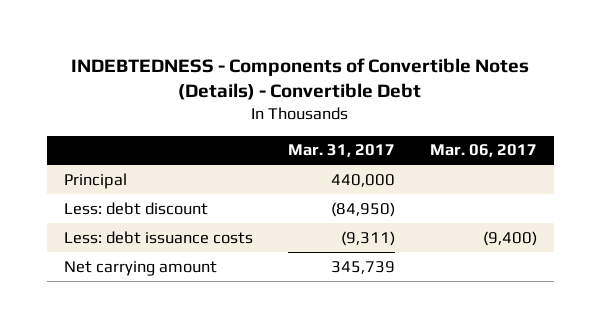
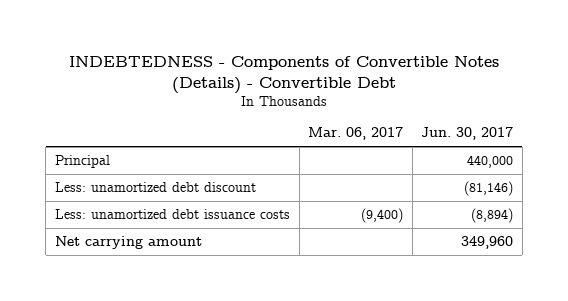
- | Mar. 31, 2017 | Mar. 06, 2017
+ | Mar. 06, 2017 | Jun. 30, 2017
- Less: debt discount | (84,950) |
- Less: debt issuance costs | (9,311) | (9,400)
+ Less: unamortized debt discount | | (81,146)
+ Less: unamortized debt issuance costs | (9,400) | (8,894)

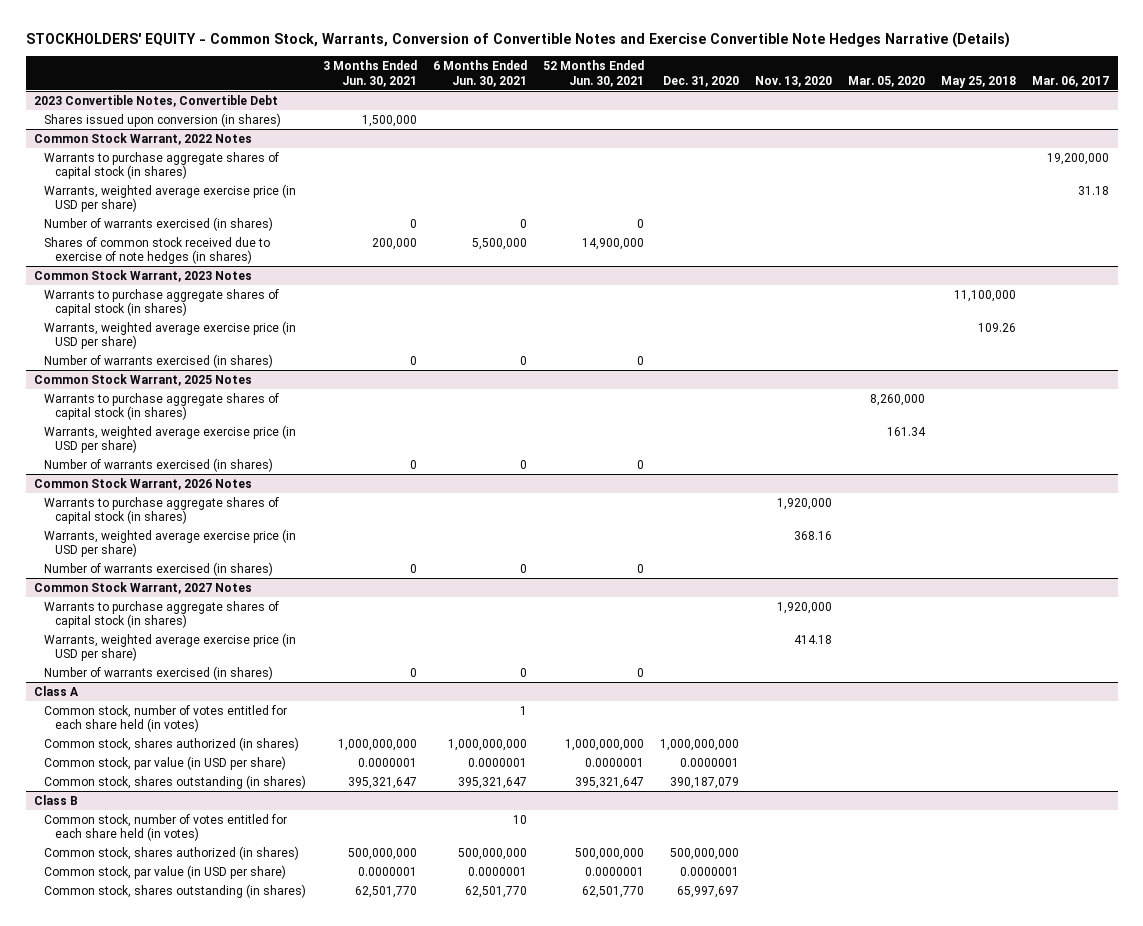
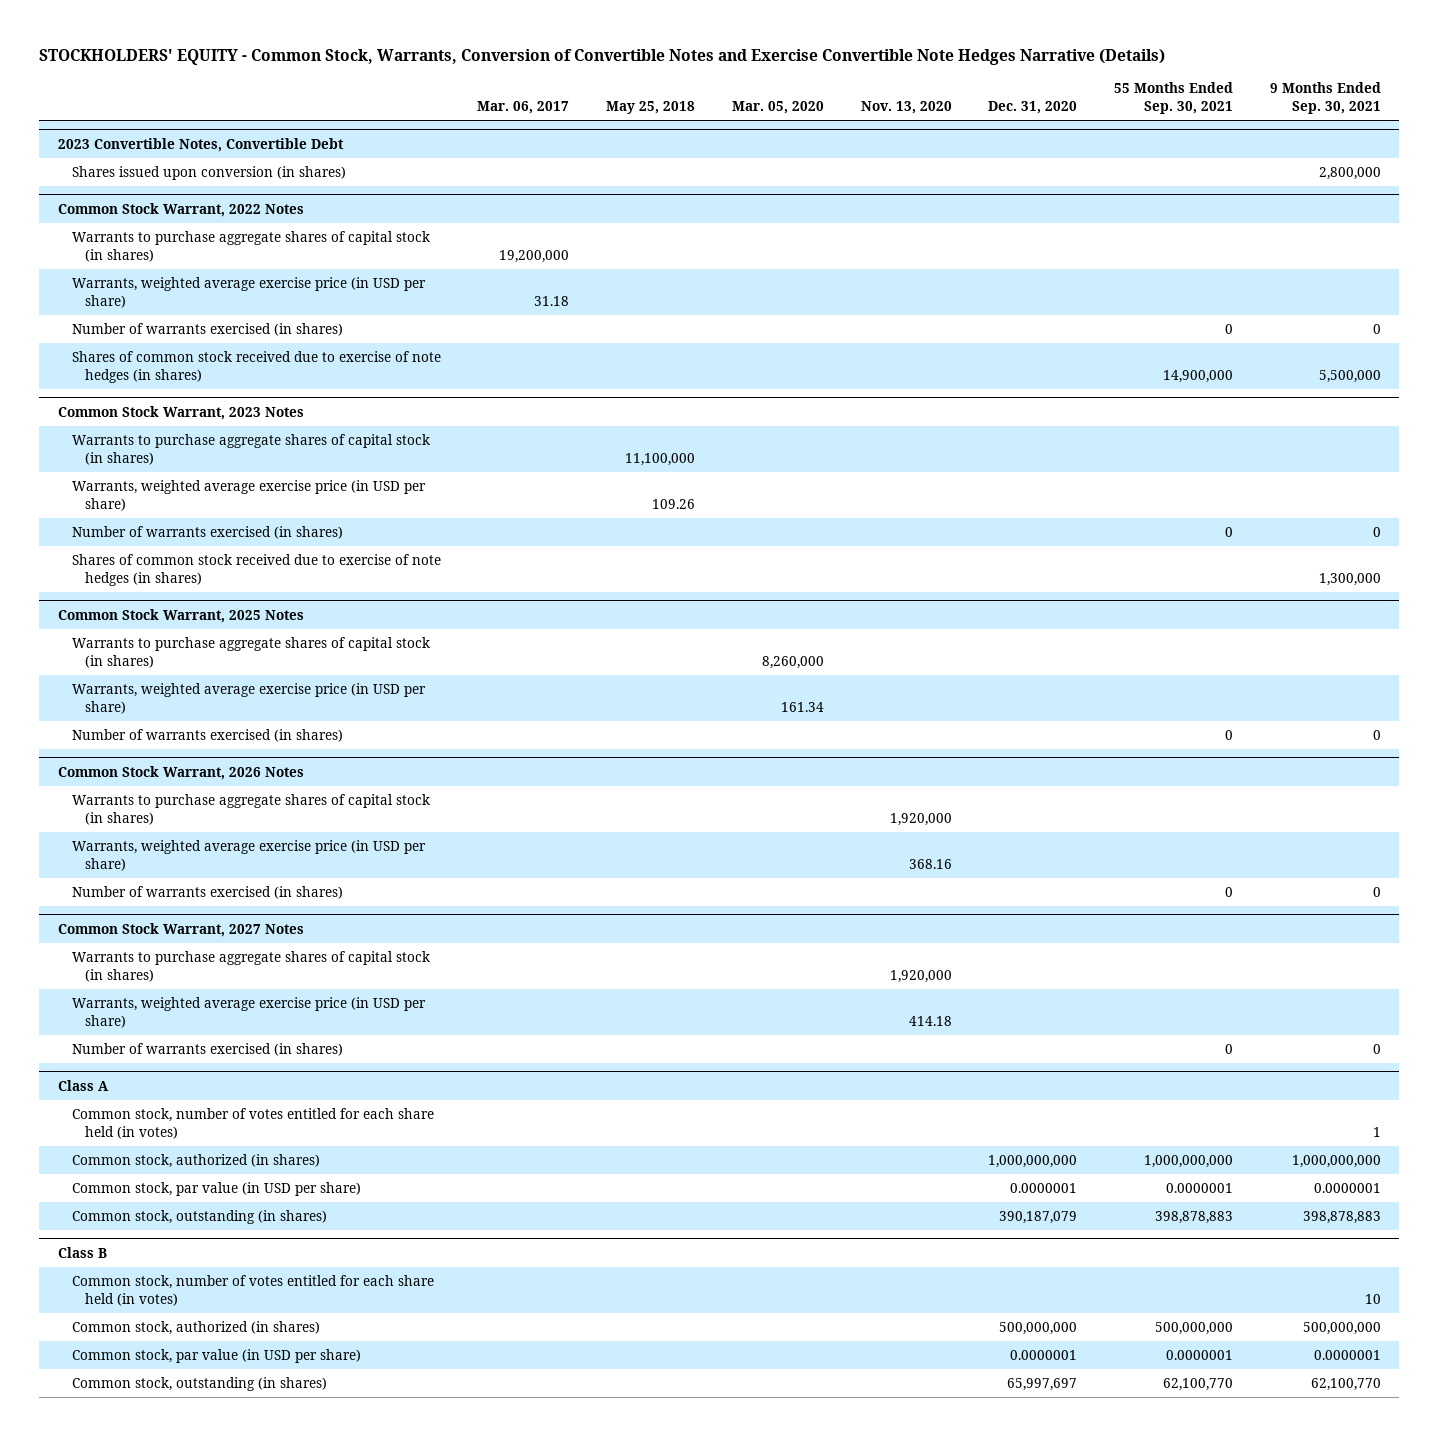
- | 3 Months Ended Jun. 30, 2021 | 6 Months Ended Jun. 30, 2021 | 52 Months Ended Jun. 30, 2021 | Dec. 31, 2020 | Nov. 13, 2020 | Mar. 05, 2020 | May 25, 2018 | Mar. 06, 2017
+ | Mar. 06, 2017 | May 25, 2018 | Mar. 05, 2020 | Nov. 13, 2020 | Dec. 31, 2020 | 55 Months Ended Sep. 30, 2021 | 9 Months Ended Sep. 30, 2021
@ Common Stock Warrant, 2023 Notes
+ Shares of common stock received due to exercise of note hedges (in shares) | | | | | | | 1,300,000
@ Class A
- Common stock, shares authorized (in shares) | 1,000,000,000 | 1,000,000,000 | 1,000,000,000 | 1,000,000,000 | | | |
+ Common stock, authorized (in shares) | | | | | 1,000,000,000 | 1,000,000,000 | 1,000,000,000
- Common stock, shares outstanding (in shares) | 395,321,647 | 395,321,647 | 395,321,647 | 390,187,079 | | | |
+ Common stock, outstanding (in shares) | | | | | 390,187,079 | 398,878,883 | 398,878,883
@ Class B
- Common stock, shares authorized (in shares) | 500,000,000 | 500,000,000 | 500,000,000 | 500,000,000 | | | |
+ Common stock, authorized (in shares) | | | | | 500,000,000 | 500,000,000 | 500,000,000
- Common stock, shares outstanding (in shares) | 62,501,770 | 62,501,770 | 62,501,770 | 65,997,697 | | | |
+ Common stock, outstanding (in shares) | | | | | 65,997,697 | 62,100,770 | 62,100,770

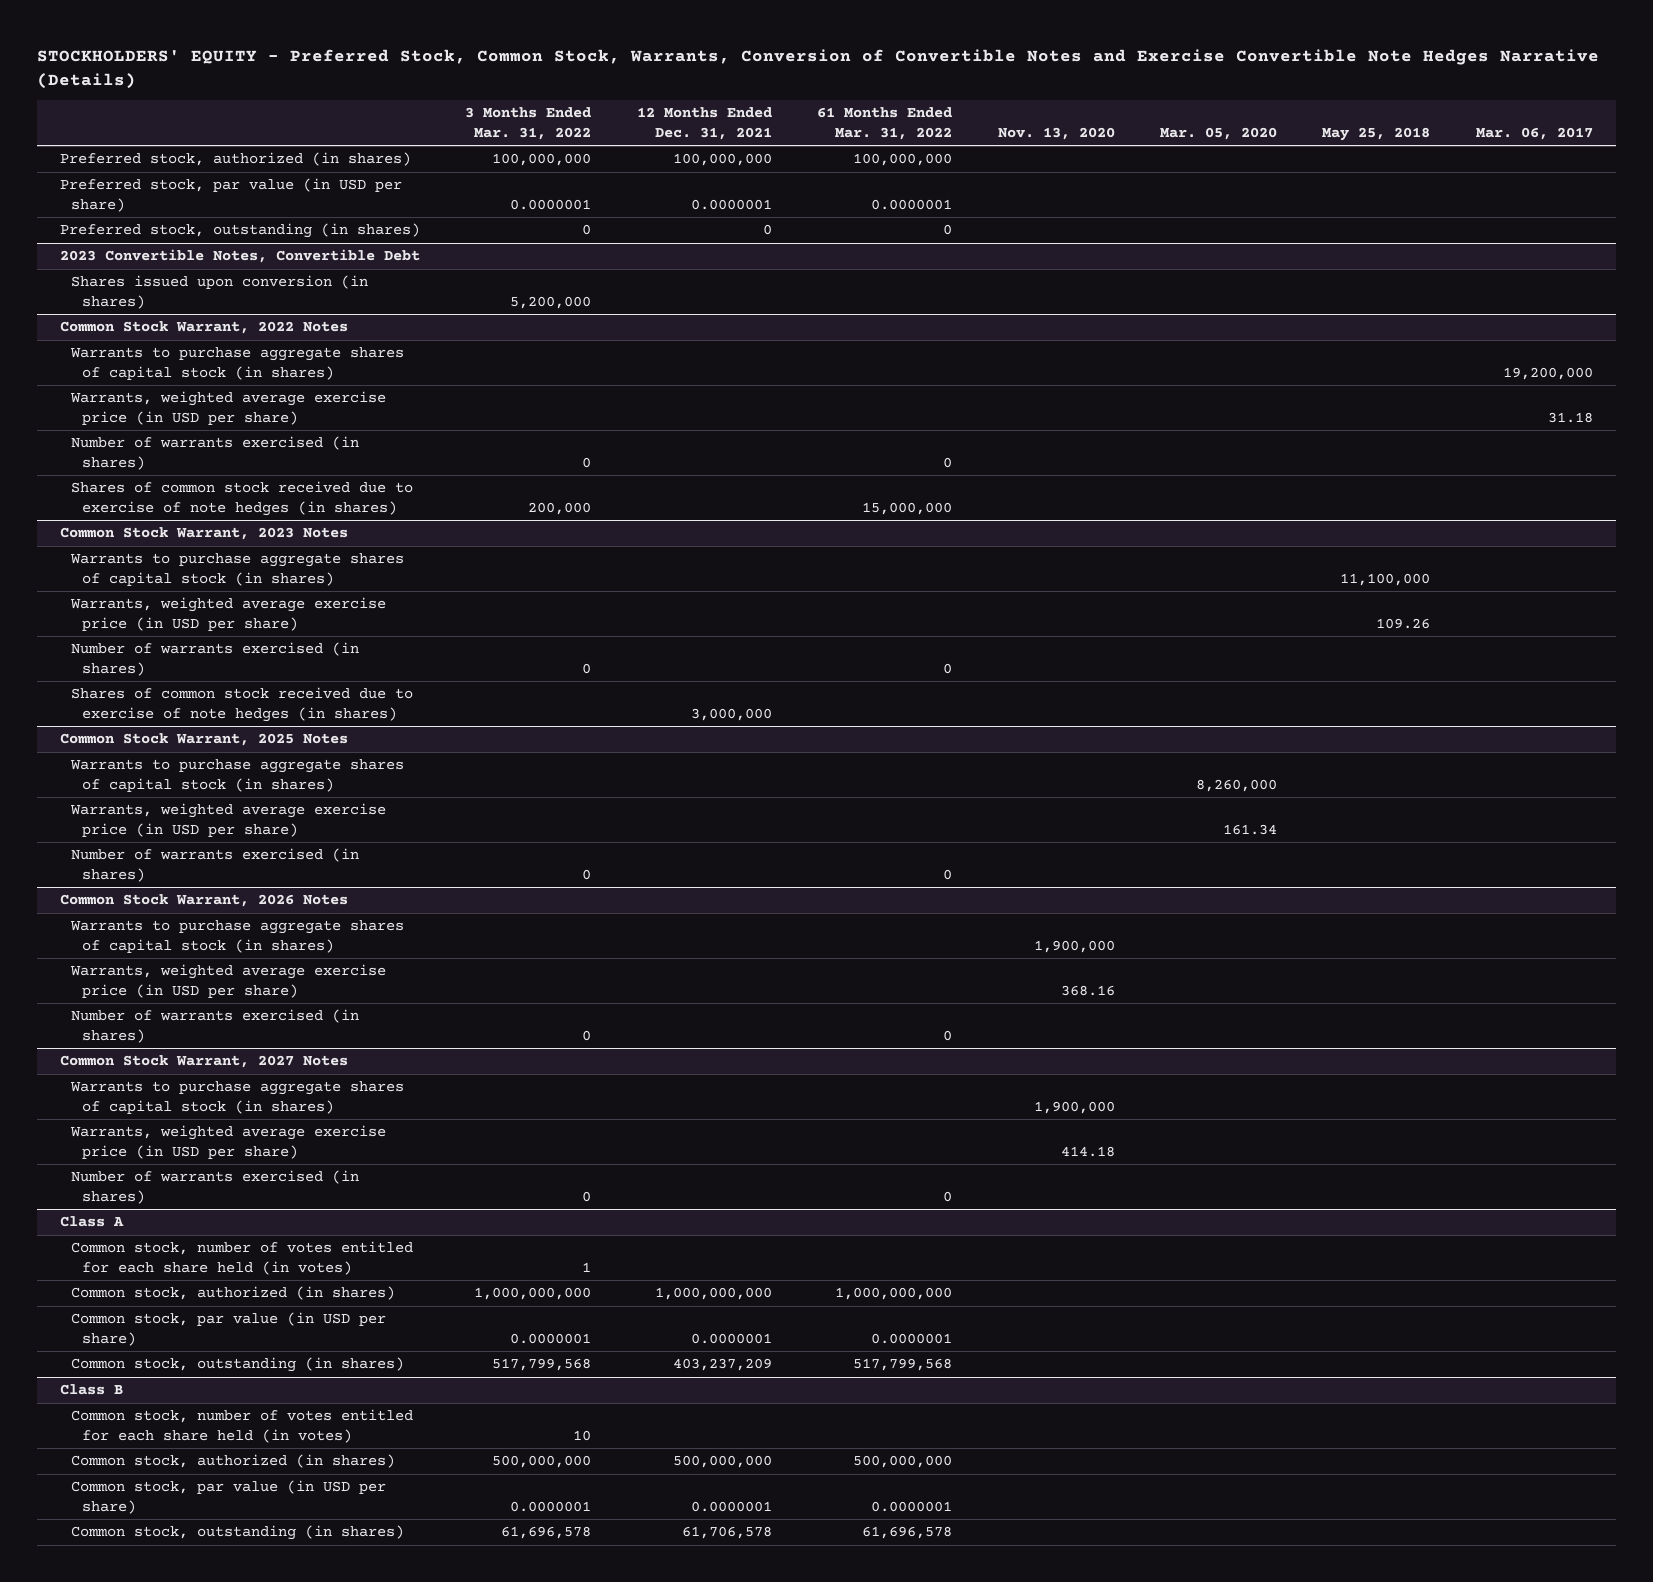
- STOCKHOLDERS' EQUITY - Common Stock, Warrants, Conversion of Convertible Notes and Exercise Convertible Note Hedges Narrative (Details)
+ STOCKHOLDERS' EQUITY - Preferred Stock, Common Stock, Warrants, Conversion of Convertible Notes and Exercise Convertible Note Hedges Narrative (Details)
- | Mar. 06, 2017 | May 25, 2018 | Mar. 05, 2020 | Nov. 13, 2020 | Dec. 31, 2020 | 55 Months Ended Sep. 30, 2021 | 9 Months Ended Sep. 30, 2021
+ | 3 Months Ended Mar. 31, 2022 | 12 Months Ended Dec. 31, 2021 | 61 Months Ended Mar. 31, 2022 | Nov. 13, 2020 | Mar. 05, 2020 | May 25, 2018 | Mar. 06, 2017
+ Preferred stock, authorized (in shares) | 100,000,000 | 100,000,000 | 100,000,000 | | | |
+ Preferred stock, par value (in USD per share) | 0.0000001 | 0.0000001 | 0.0000001 | | | |
+ Preferred stock, outstanding (in shares) | 0 | 0 | 0 | | | |
@ Common Stock Warrant, 2026 Notes
- Warrants to purchase aggregate shares of capital stock (in shares) | | | | 1,920,000 | | |
+ Warrants to purchase aggregate shares of capital stock (in shares) | | | | 1,900,000 | | |
@ Common Stock Warrant, 2027 Notes
- Warrants to purchase aggregate shares of capital stock (in shares) | | | | 1,920,000 | | |
+ Warrants to purchase aggregate shares of capital stock (in shares) | | | | 1,900,000 | | |

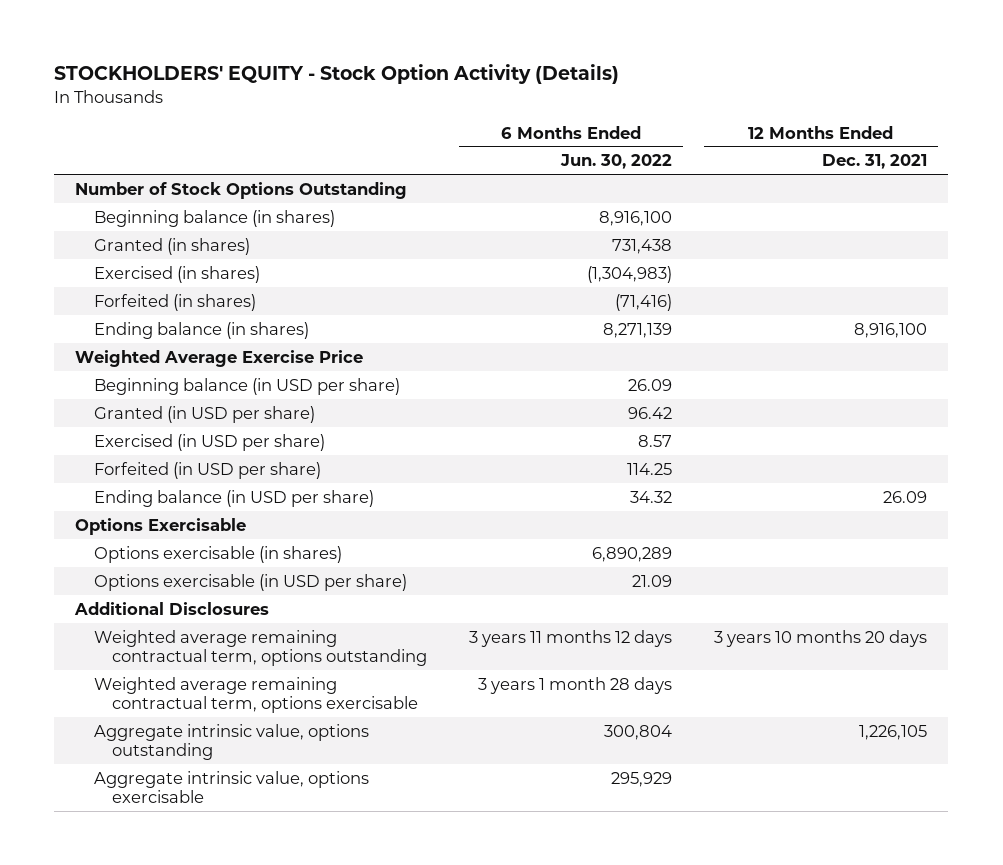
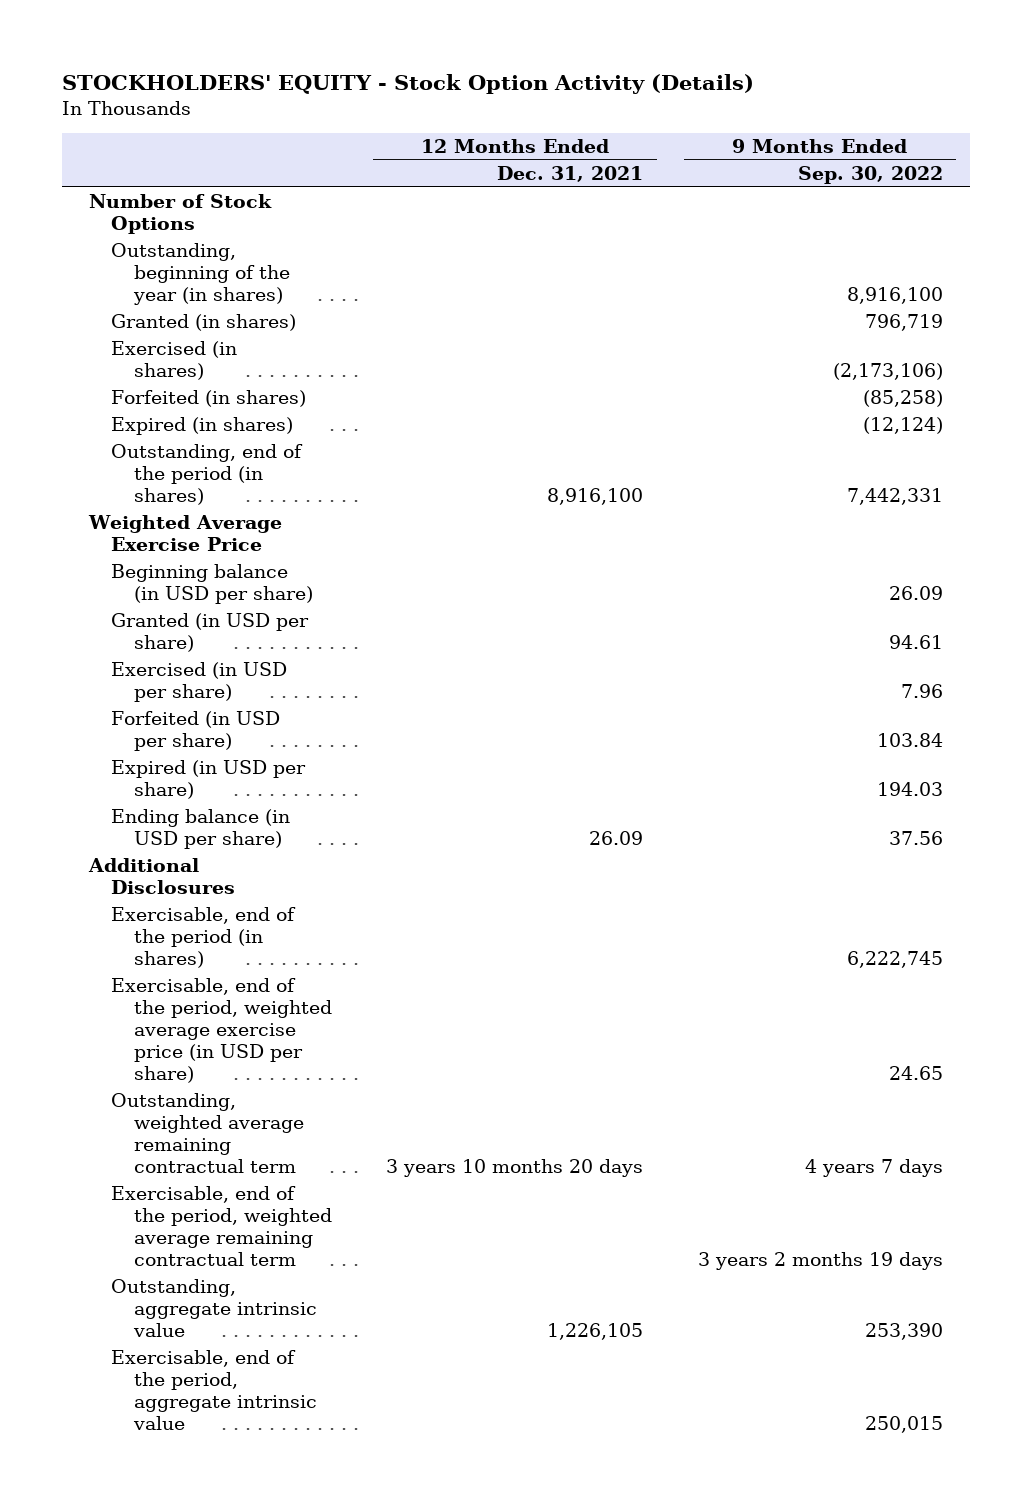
- | 6 Months Ended Jun. 30, 2022 | 12 Months Ended Dec. 31, 2021
+ | 12 Months Ended Dec. 31, 2021 | 9 Months Ended Sep. 30, 2022
- Number of Stock Options Outstanding
- Beginning balance (in shares) | 8,916,100 |
+ Number of Stock Options
+ Outstanding, beginning of the year (in shares) | | 8,916,100
- Ending balance (in shares) | 8,271,139 | 8,916,100
+ Expired (in shares) | | (12,124)
+ Outstanding, end of the period (in shares) | 8,916,100 | 7,442,331
+ Expired (in USD per share) | | 194.03
- Options Exercisable
- Options exercisable (in shares) | 6,890,289 |
- Options exercisable (in USD per share) | 21.09 |
- Weighted average remaining contractual term, options outstanding | 3 years 11 months 12 days | 3 years 10 months 20 days
- Weighted average remaining contractual term, options exercisable | 3 years 1 month 28 days |
- Aggregate intrinsic value, options outstanding | 300,804 | 1,226,105
- Aggregate intrinsic value, options exercisable | 295,929 |
+ Exercisable, end of the period (in shares) | | 6,222,745
+ Exercisable, end of the period, weighted average exercise price (in USD per share) | | 24.65
+ Outstanding, weighted average remaining contractual term | 3 years 10 months 20 days | 4 years 7 days
+ Exercisable, end of the period, weighted average remaining contractual term | | 3 years 2 months 19 days
+ Outstanding, aggregate intrinsic value | 1,226,105 | 253,390
+ Exercisable, end of the period, aggregate intrinsic value | | 250,015

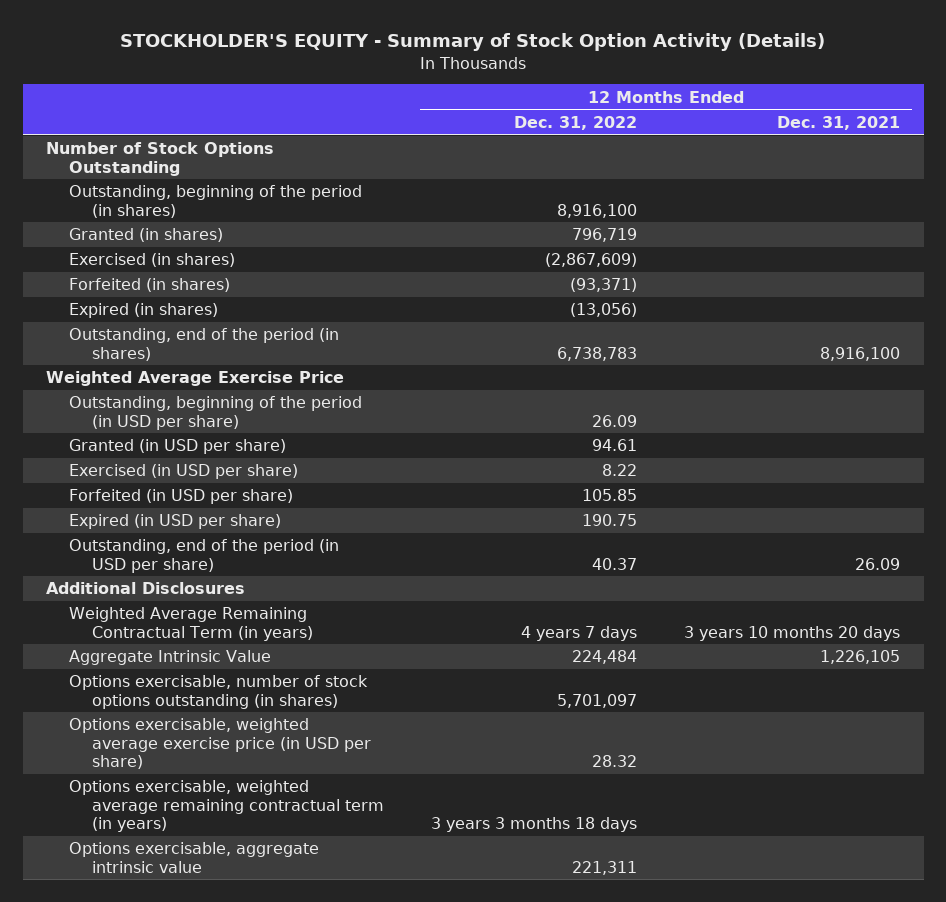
- STOCKHOLDERS' EQUITY - Stock Option Activity (Details)
+ STOCKHOLDER'S EQUITY - Summary of Stock Option Activity (Details)
- | 12 Months Ended Dec. 31, 2021 | 9 Months Ended Sep. 30, 2022
+ | 12 Months Ended Dec. 31, 2022 | 12 Months Ended Dec. 31, 2021
- Number of Stock Options
- Outstanding, beginning of the year (in shares) | | 8,916,100
+ Number of Stock Options Outstanding
+ Outstanding, beginning of the period (in shares) | 8,916,100 |
- Beginning balance (in USD per share) | | 26.09
+ Outstanding, beginning of the period (in USD per share) | 26.09 |
- Ending balance (in USD per share) | 26.09 | 37.56
+ Outstanding, end of the period (in USD per share) | 40.37 | 26.09
- Exercisable, end of the period (in shares) | | 6,222,745
- Exercisable, end of the period, weighted average exercise price (in USD per share) | | 24.65
- Outstanding, weighted average remaining contractual term | 3 years 10 months 20 days | 4 years 7 days
- Exercisable, end of the period, weighted average remaining contractual term | | 3 years 2 months 19 days
- Outstanding, aggregate intrinsic value | 1,226,105 | 253,390
- Exercisable, end of the period, aggregate intrinsic value | | 250,015
+ Weighted Average Remaining Contractual Term (in years) | 4 years 7 days | 3 years 10 months 20 days
+ Aggregate Intrinsic Value | 224,484 | 1,226,105
+ Options exercisable, number of stock options outstanding (in shares) | 5,701,097 |
+ Options exercisable, weighted average exercise price (in USD per share) | 28.32 |
+ Options exercisable, weighted average remaining contractual term (in years) | 3 years 3 months 18 days |
+ Options exercisable, aggregate intrinsic value | 221,311 |

